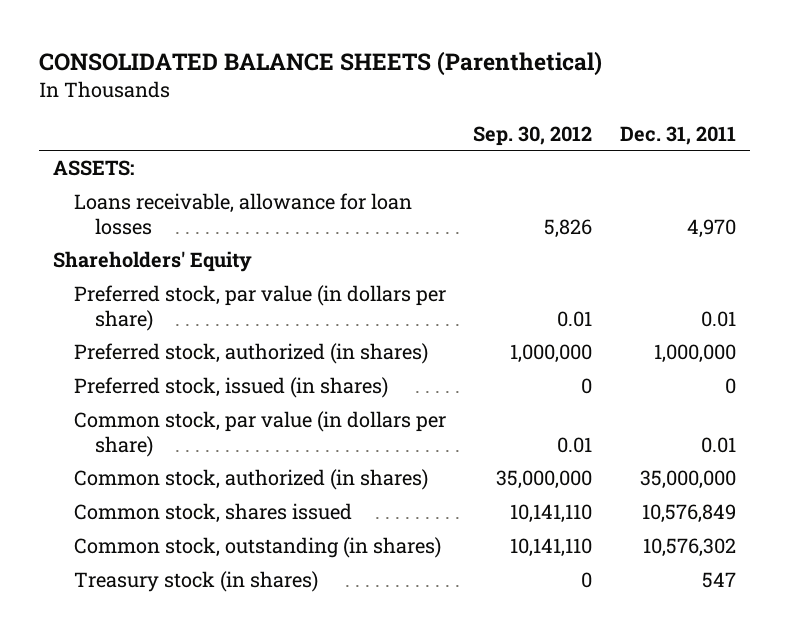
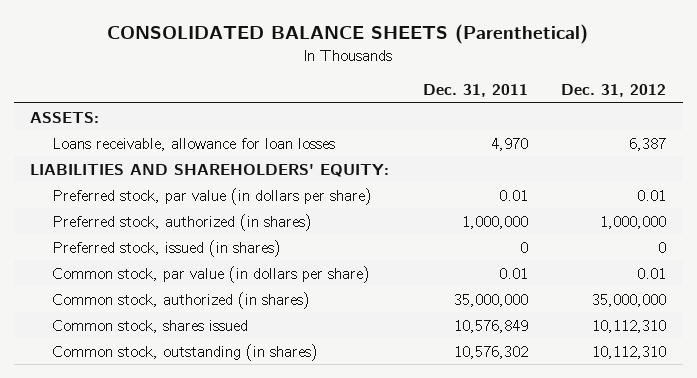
- | Sep. 30, 2012 | Dec. 31, 2011
+ | Dec. 31, 2011 | Dec. 31, 2012
- Shareholders' Equity
+ LIABILITIES AND SHAREHOLDERS' EQUITY:
- Treasury stock (in shares) | 0 | 547

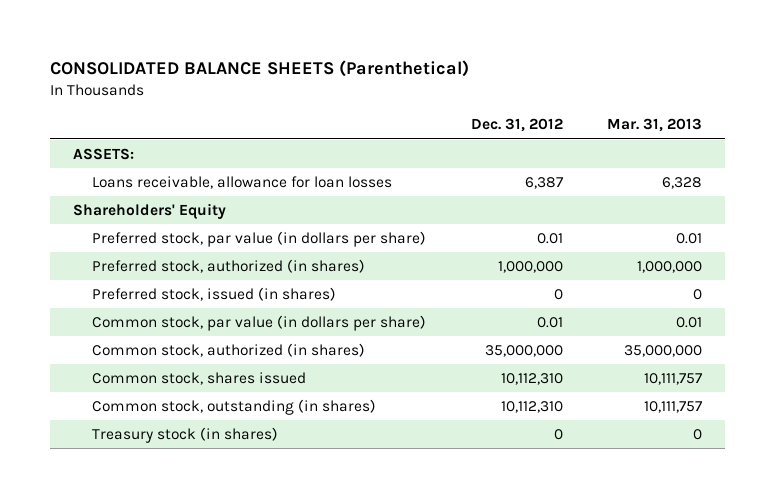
- | Dec. 31, 2011 | Dec. 31, 2012
+ | Dec. 31, 2012 | Mar. 31, 2013
- LIABILITIES AND SHAREHOLDERS' EQUITY:
+ Shareholders' Equity
+ Treasury stock (in shares) | 0 | 0

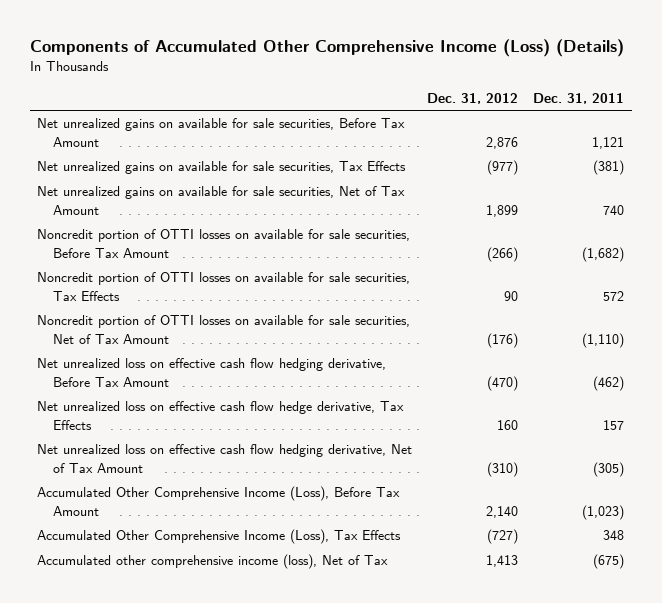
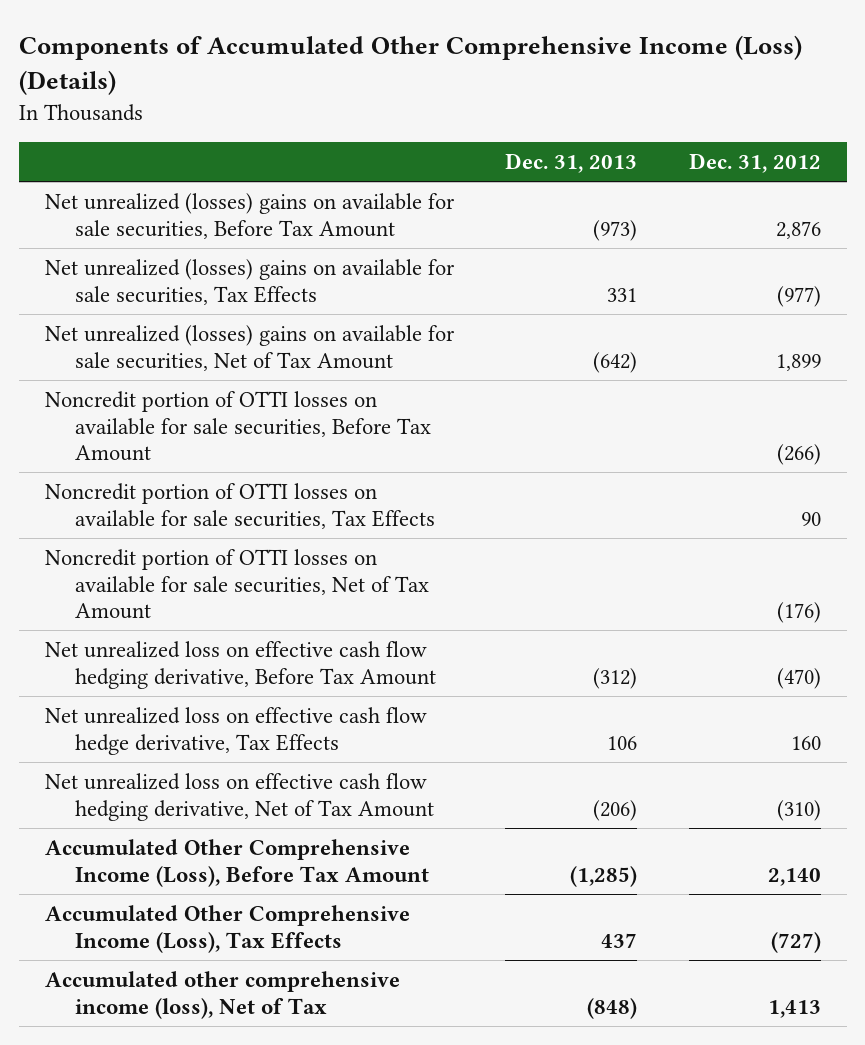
- | Dec. 31, 2012 | Dec. 31, 2011
+ | Dec. 31, 2013 | Dec. 31, 2012
- Net unrealized gains on available for sale securities, Before Tax Amount | 2,876 | 1,121
- Net unrealized gains on available for sale securities, Tax Effects | (977) | (381)
- Net unrealized gains on available for sale securities, Net of Tax Amount | 1,899 | 740
+ Net unrealized (losses) gains on available for sale securities, Before Tax Amount | (973) | 2,876
+ Net unrealized (losses) gains on available for sale securities, Tax Effects | 331 | (977)
+ Net unrealized (losses) gains on available for sale securities, Net of Tax Amount | (642) | 1,899

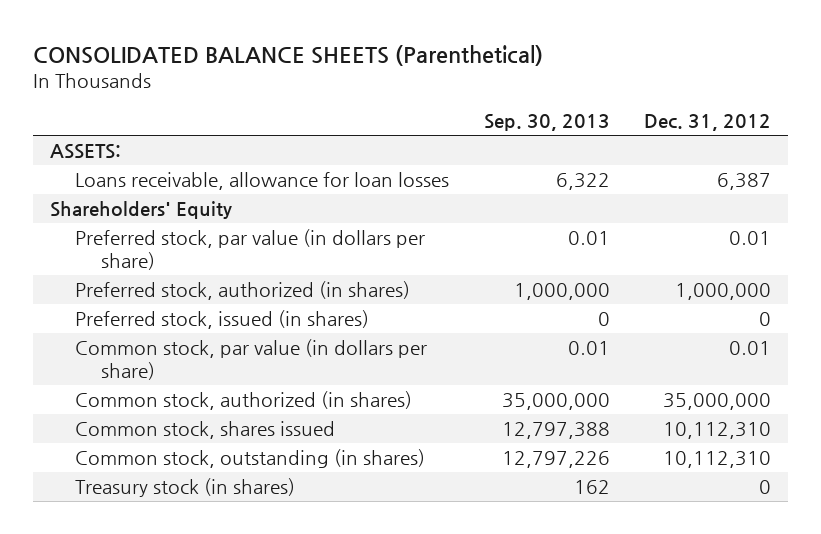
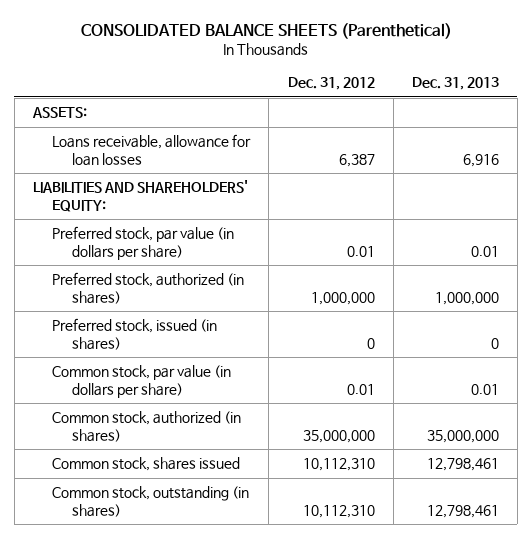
- | Sep. 30, 2013 | Dec. 31, 2012
+ | Dec. 31, 2012 | Dec. 31, 2013
- Shareholders' Equity
+ LIABILITIES AND SHAREHOLDERS' EQUITY:
- Treasury stock (in shares) | 162 | 0

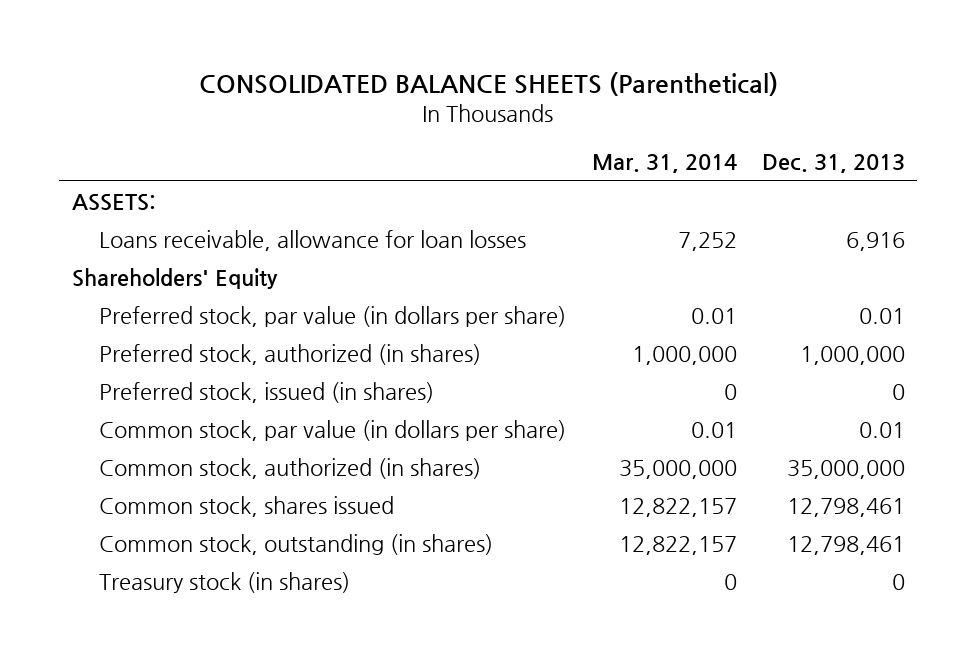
- | Dec. 31, 2012 | Dec. 31, 2013
+ | Mar. 31, 2014 | Dec. 31, 2013
- LIABILITIES AND SHAREHOLDERS' EQUITY:
+ Shareholders' Equity
+ Treasury stock (in shares) | 0 | 0

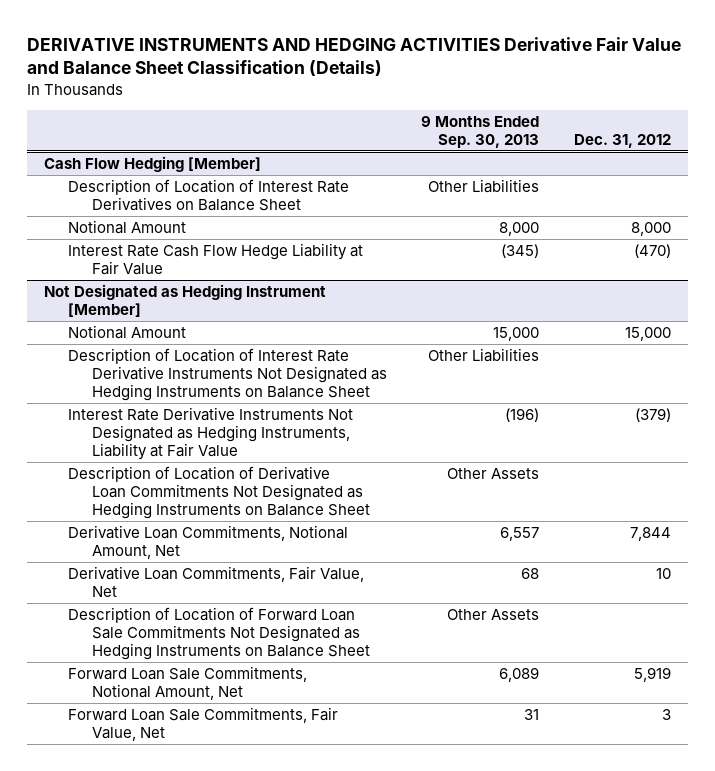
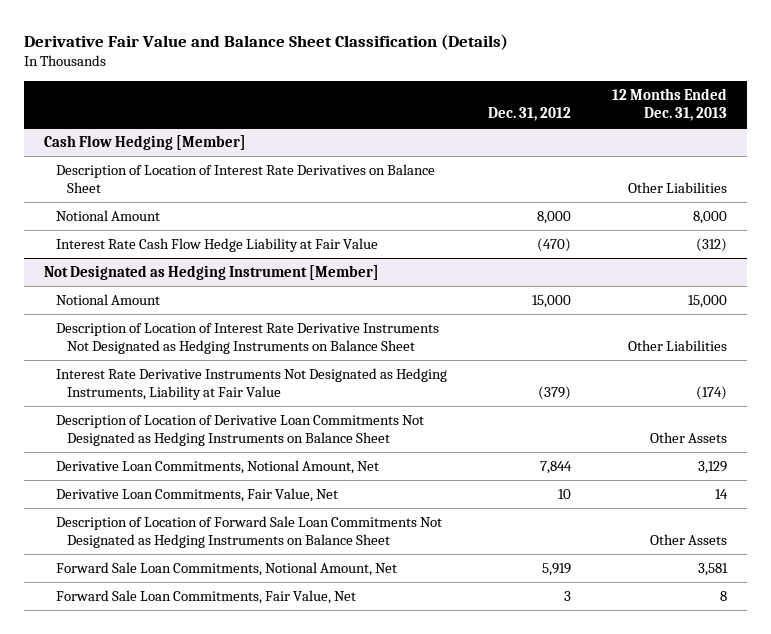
- DERIVATIVE INSTRUMENTS AND HEDGING ACTIVITIES Derivative Fair Value and Balance Sheet Classification (Details)
+ Derivative Fair Value and Balance Sheet Classification (Details)
- | 9 Months Ended Sep. 30, 2013 | Dec. 31, 2012
+ | Dec. 31, 2012 | 12 Months Ended Dec. 31, 2013
@ Not Designated as Hedging Instrument [Member]
- Description of Location of Forward Loan Sale Commitments Not Designated as Hedging Instruments on Balance Sheet | Other Assets |
- Forward Loan Sale Commitments, Notional Amount, Net | 6,089 | 5,919
- Forward Loan Sale Commitments, Fair Value, Net | 31 | 3
+ Description of Location of Forward Sale Loan Commitments Not Designated as Hedging Instruments on Balance Sheet | | Other Assets
+ Forward Sale Loan Commitments, Notional Amount, Net | 5,919 | 3,581
+ Forward Sale Loan Commitments, Fair Value, Net | 3 | 8

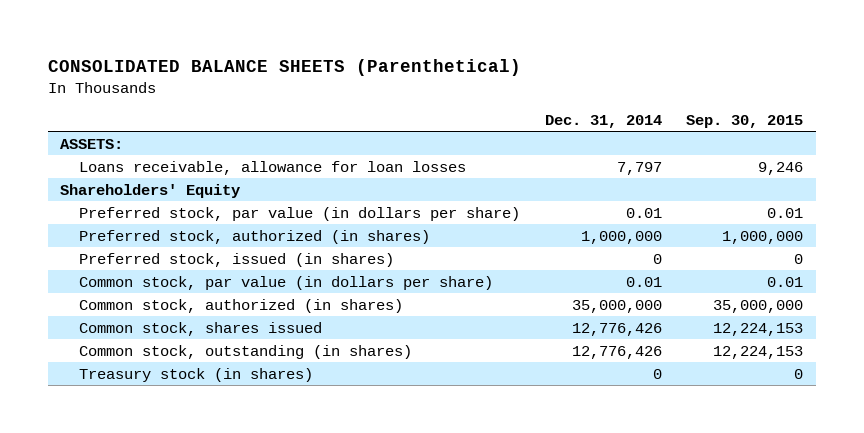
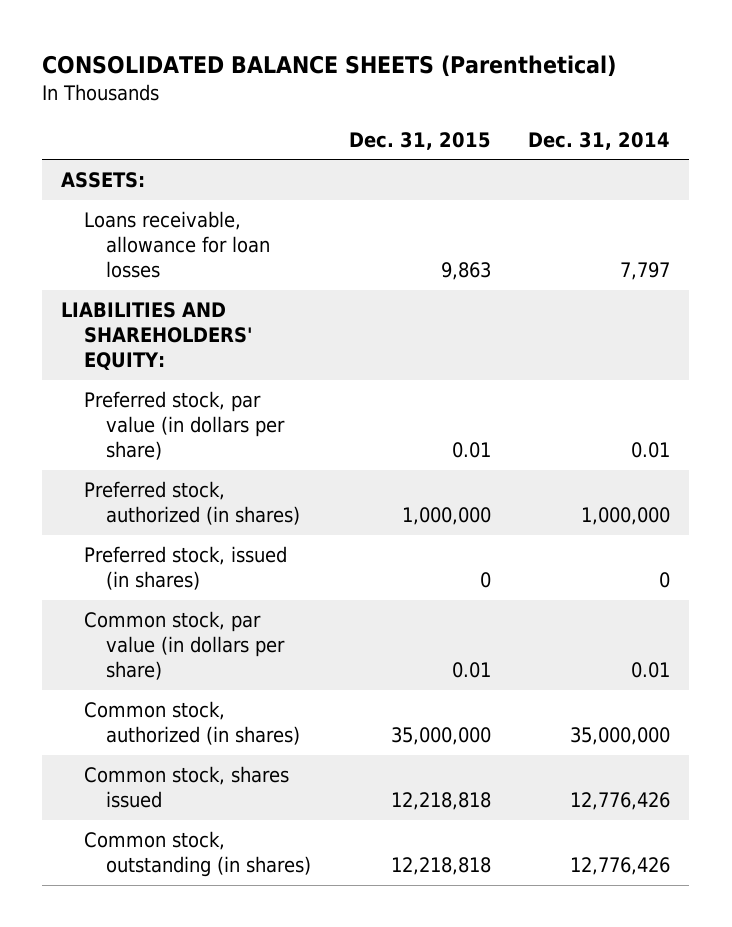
- | Dec. 31, 2014 | Sep. 30, 2015
+ | Dec. 31, 2015 | Dec. 31, 2014
- Shareholders' Equity
+ LIABILITIES AND SHAREHOLDERS' EQUITY:
- Treasury stock (in shares) | 0 | 0

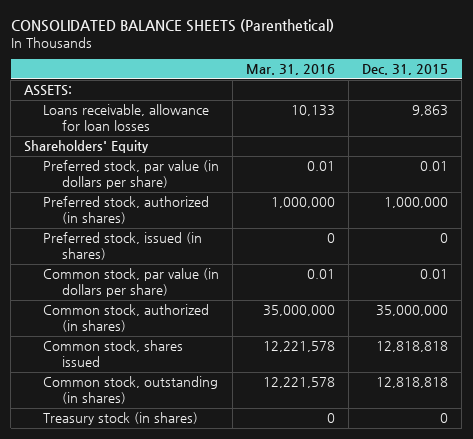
- | Dec. 31, 2015 | Dec. 31, 2014
+ | Mar. 31, 2016 | Dec. 31, 2015
- LIABILITIES AND SHAREHOLDERS' EQUITY:
+ Shareholders' Equity
- Common stock, shares issued | 12,218,818 | 12,776,426
- Common stock, outstanding (in shares) | 12,218,818 | 12,776,426
+ Common stock, shares issued | 12,221,578 | 12,818,818
+ Common stock, outstanding (in shares) | 12,221,578 | 12,818,818
+ Treasury stock (in shares) | 0 | 0

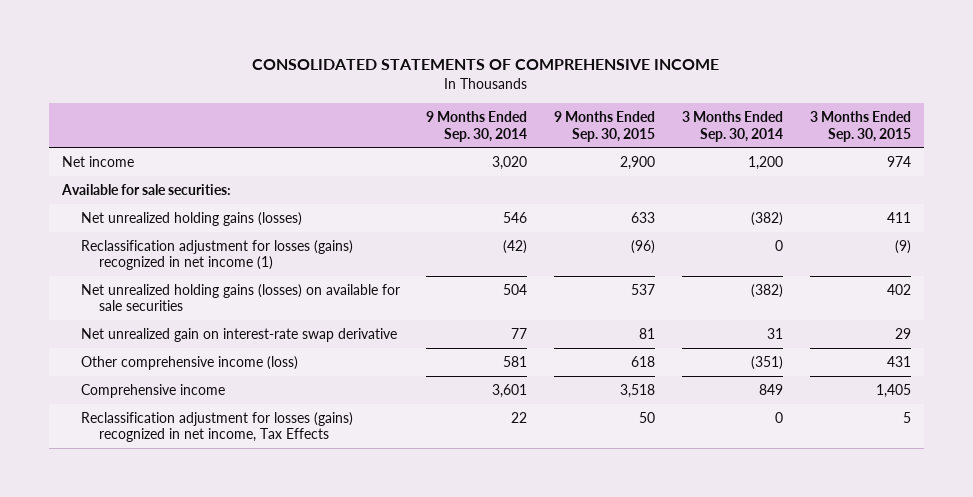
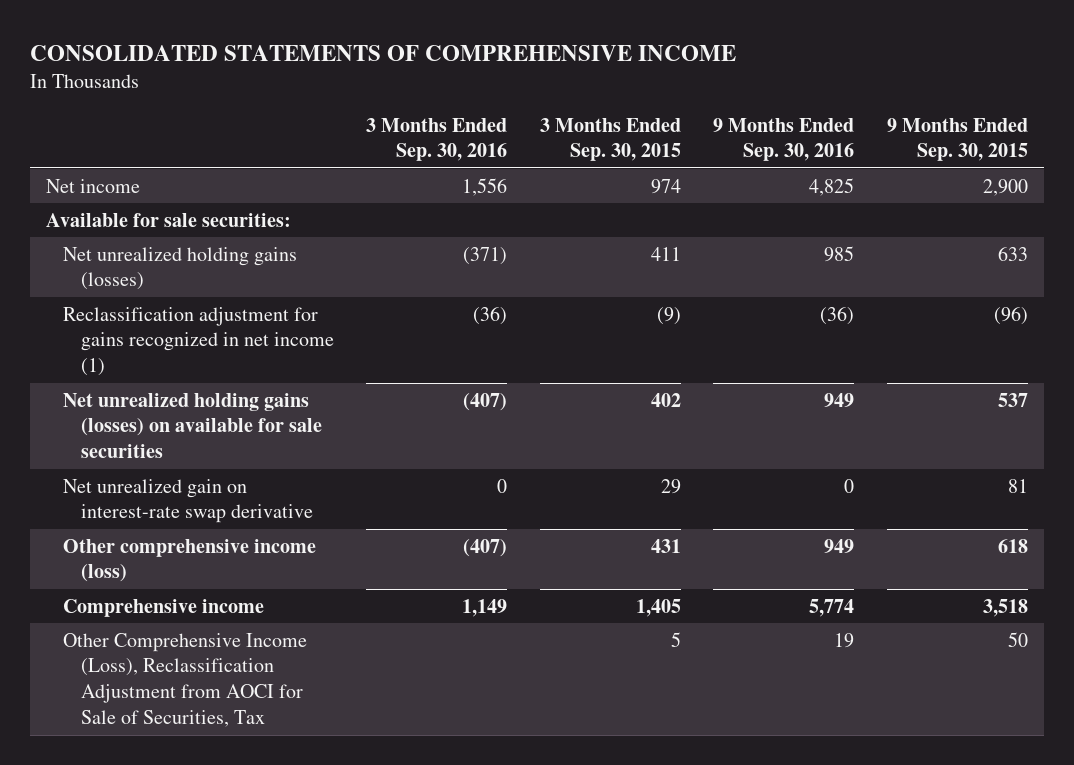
- | 9 Months Ended Sep. 30, 2014 | 9 Months Ended Sep. 30, 2015 | 3 Months Ended Sep. 30, 2014 | 3 Months Ended Sep. 30, 2015
+ | 3 Months Ended Sep. 30, 2016 | 3 Months Ended Sep. 30, 2015 | 9 Months Ended Sep. 30, 2016 | 9 Months Ended Sep. 30, 2015
- Reclassification adjustment for losses (gains) recognized in net income (1) | (42) | (96) | 0 | (9)
+ Reclassification adjustment for gains recognized in net income (1) | (36) | (9) | (36) | (96)
- Reclassification adjustment for losses (gains) recognized in net income, Tax Effects | 22 | 50 | 0 | 5
+ Other Comprehensive Income (Loss), Reclassification Adjustment from AOCI for Sale of Securities, Tax | | 5 | 19 | 50

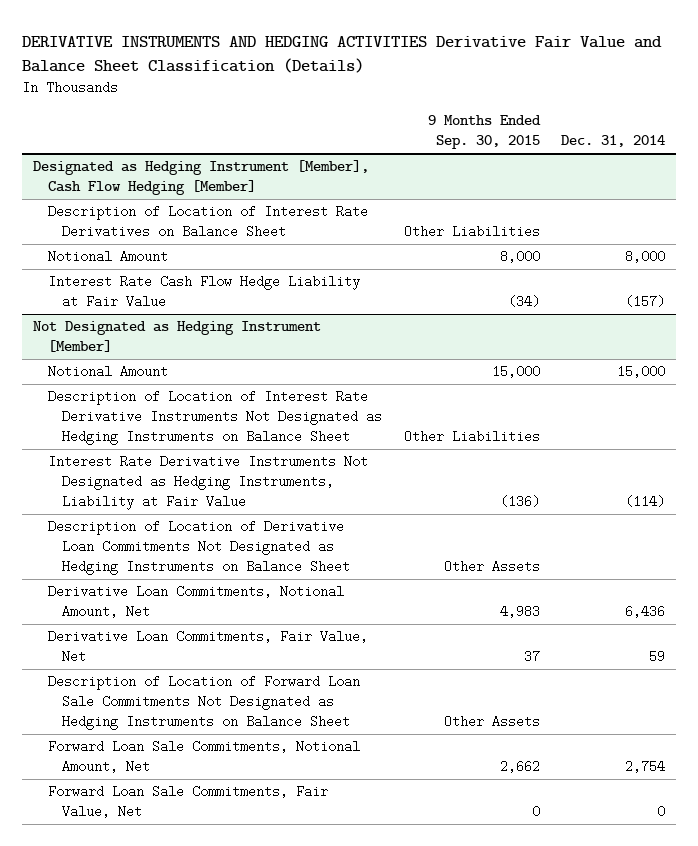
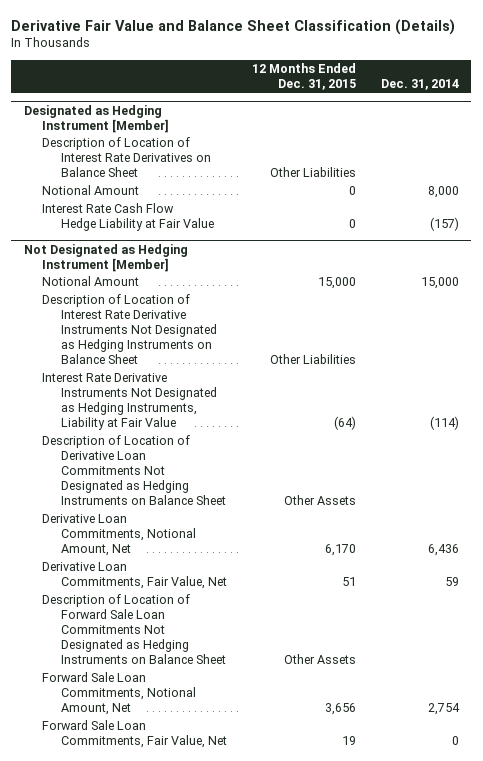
- DERIVATIVE INSTRUMENTS AND HEDGING ACTIVITIES Derivative Fair Value and Balance Sheet Classification (Details)
+ Derivative Fair Value and Balance Sheet Classification (Details)
- | 9 Months Ended Sep. 30, 2015 | Dec. 31, 2014
+ | 12 Months Ended Dec. 31, 2015 | Dec. 31, 2014
- Designated as Hedging Instrument [Member], Cash Flow Hedging [Member]
+ Designated as Hedging Instrument [Member]
@ Not Designated as Hedging Instrument [Member]
- Description of Location of Forward Loan Sale Commitments Not Designated as Hedging Instruments on Balance Sheet | Other Assets |
- Forward Loan Sale Commitments, Notional Amount, Net | 2,662 | 2,754
- Forward Loan Sale Commitments, Fair Value, Net | 0 | 0
+ Description of Location of Forward Sale Loan Commitments Not Designated as Hedging Instruments on Balance Sheet | Other Assets |
+ Forward Sale Loan Commitments, Notional Amount, Net | 3,656 | 2,754
+ Forward Sale Loan Commitments, Fair Value, Net | 19 | 0

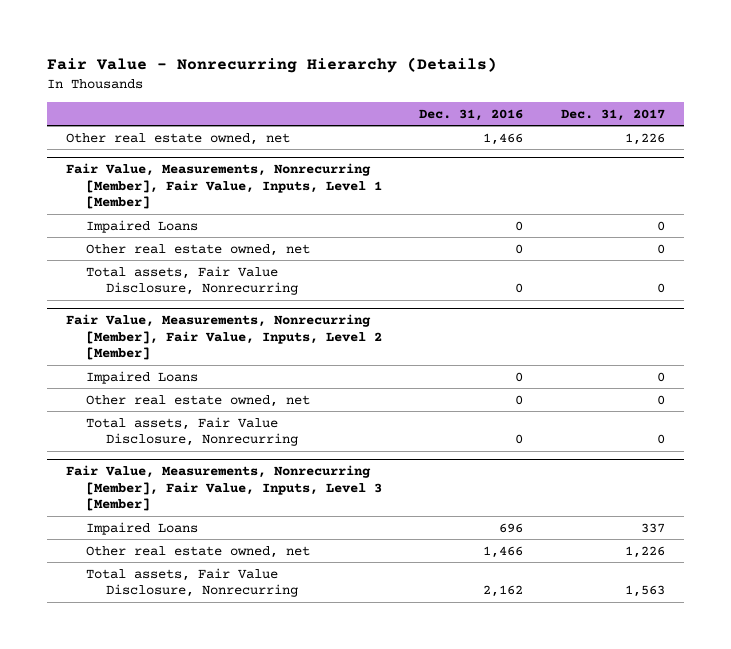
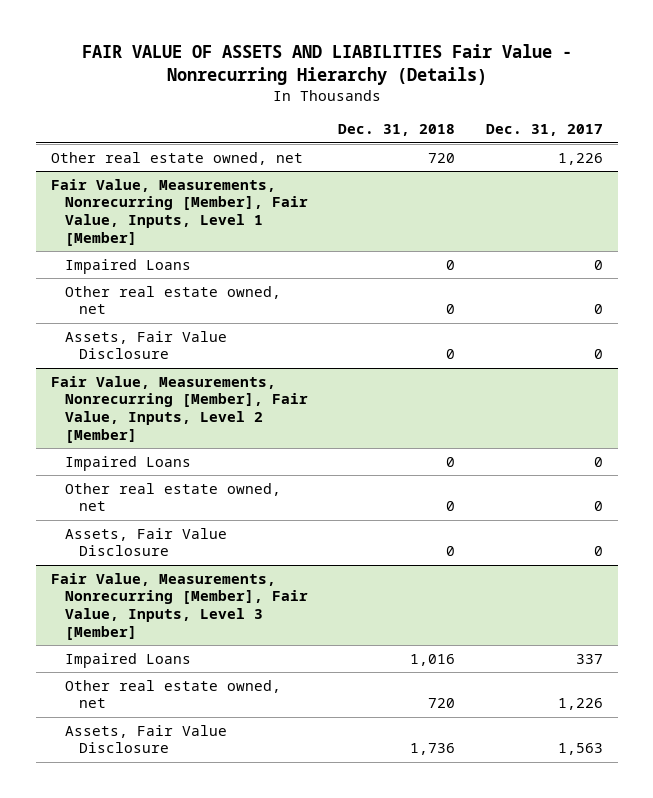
- Fair Value - Nonrecurring Hierarchy (Details)
+ FAIR VALUE OF ASSETS AND LIABILITIES Fair Value - Nonrecurring Hierarchy (Details)
- | Dec. 31, 2016 | Dec. 31, 2017
+ | Dec. 31, 2018 | Dec. 31, 2017
@ Fair Value, Measurements, Nonrecurring [Member], Fair Value, Inputs, Level 1 [Member]
- Total assets, Fair Value Disclosure, Nonrecurring | 0 | 0
+ Assets, Fair Value Disclosure | 0 | 0
@ Fair Value, Measurements, Nonrecurring [Member], Fair Value, Inputs, Level 2 [Member]
- Total assets, Fair Value Disclosure, Nonrecurring | 0 | 0
+ Assets, Fair Value Disclosure | 0 | 0
@ Fair Value, Measurements, Nonrecurring [Member], Fair Value, Inputs, Level 3 [Member]
- Total assets, Fair Value Disclosure, Nonrecurring | 2,162 | 1,563
+ Assets, Fair Value Disclosure | 1,736 | 1,563

